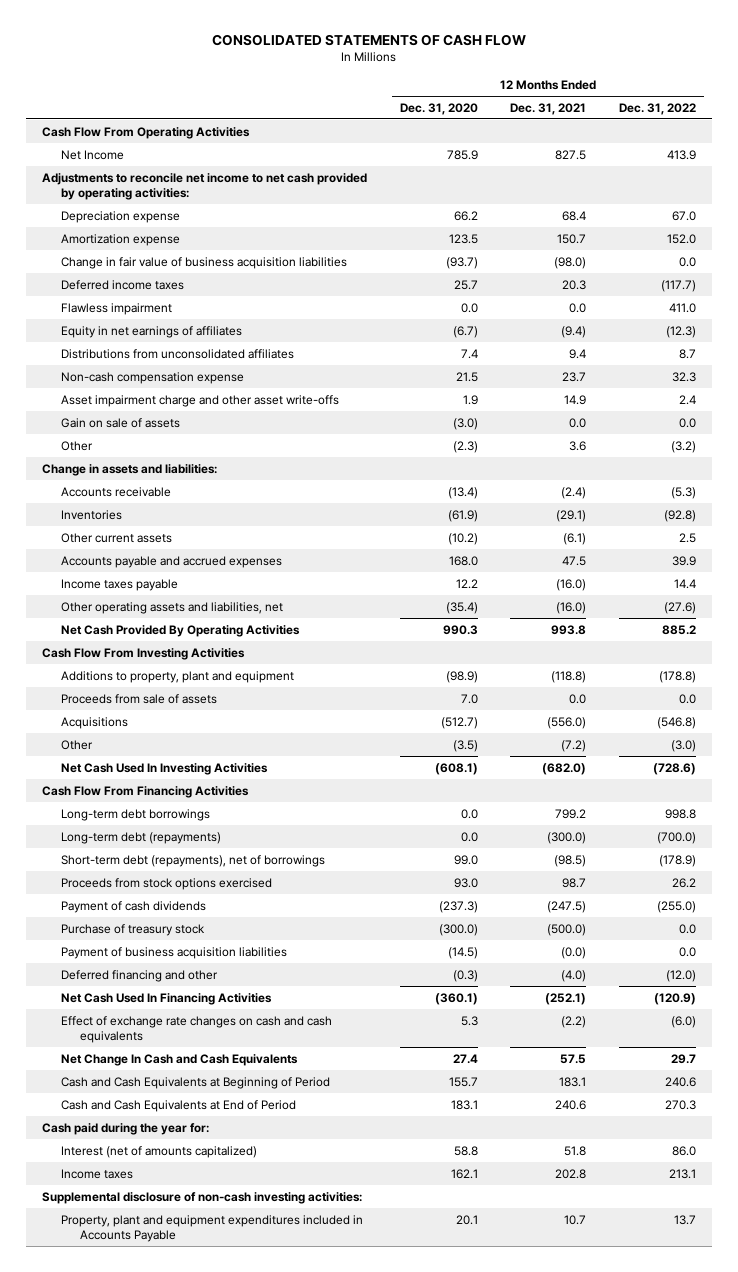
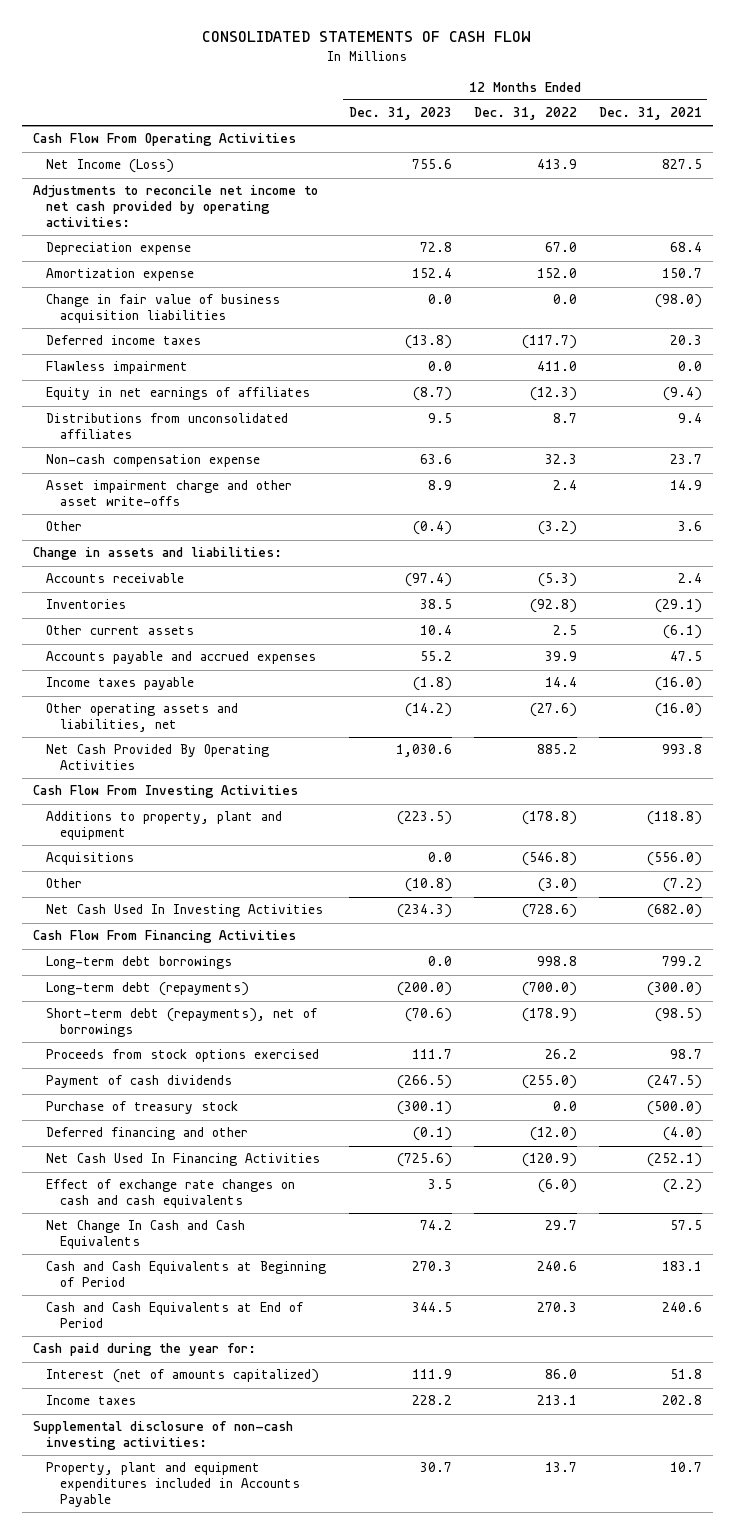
- | 12 Months Ended Dec. 31, 2020 | 12 Months Ended Dec. 31, 2021 | 12 Months Ended Dec. 31, 2022
+ | 12 Months Ended Dec. 31, 2023 | 12 Months Ended Dec. 31, 2022 | 12 Months Ended Dec. 31, 2021
- Net Income | 785.9 | 827.5 | 413.9
+ Net Income (Loss) | 755.6 | 413.9 | 827.5
- Gain on sale of assets | (3.0) | 0.0 | 0.0
- Accounts receivable | (13.4) | (2.4) | (5.3)
+ Accounts receivable | (97.4) | (5.3) | 2.4
- Proceeds from sale of assets | 7.0 | 0.0 | 0.0
- Payment of business acquisition liabilities | (14.5) | (0.0) | 0.0

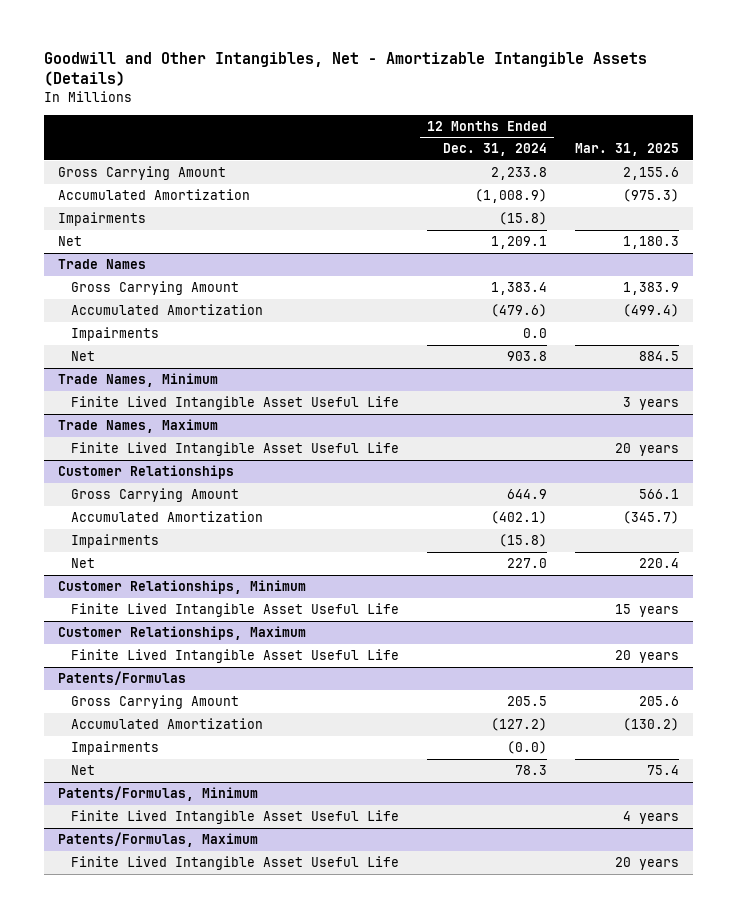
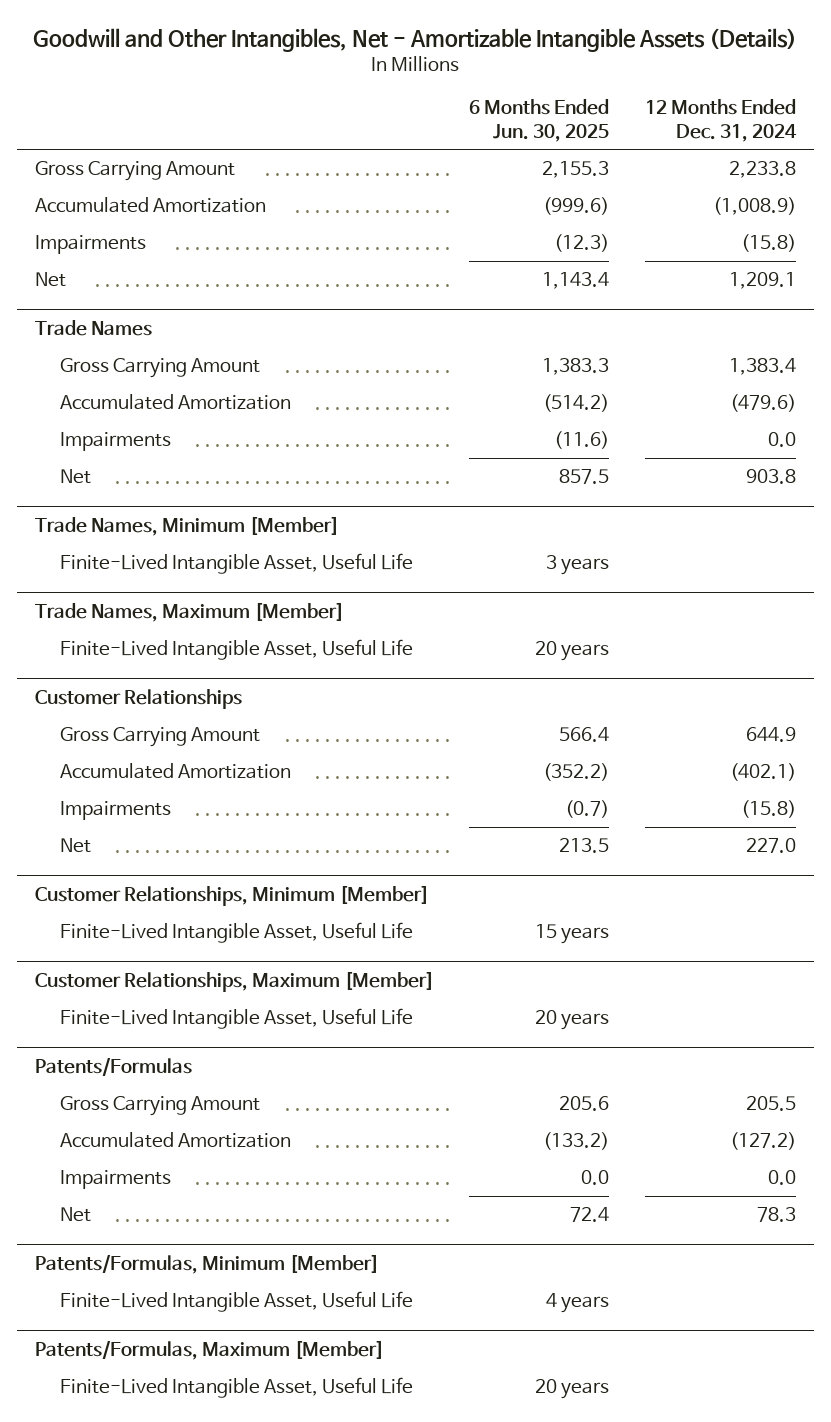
- | 12 Months Ended Dec. 31, 2024 | Mar. 31, 2025
+ | 6 Months Ended Jun. 30, 2025 | 12 Months Ended Dec. 31, 2024
- Trade Names, Minimum
- Finite Lived Intangible Asset Useful Life | | 3 years
- Trade Names, Maximum
- Finite Lived Intangible Asset Useful Life | | 20 years
+ Trade Names, Minimum [Member]
+ Finite-Lived Intangible Asset, Useful Life | 3 years |
+ Trade Names, Maximum [Member]
+ Finite-Lived Intangible Asset, Useful Life | 20 years |
- Customer Relationships, Minimum
- Finite Lived Intangible Asset Useful Life | | 15 years
- Customer Relationships, Maximum
- Finite Lived Intangible Asset Useful Life | | 20 years
+ Customer Relationships, Minimum [Member]
+ Finite-Lived Intangible Asset, Useful Life | 15 years |
+ Customer Relationships, Maximum [Member]
+ Finite-Lived Intangible Asset, Useful Life | 20 years |
@ Patents/Formulas
- Impairments | (0.0) |
+ Impairments | 0.0 | 0.0
- Patents/Formulas, Minimum
- Finite Lived Intangible Asset Useful Life | | 4 years
- Patents/Formulas, Maximum
- Finite Lived Intangible Asset Useful Life | | 20 years
+ Patents/Formulas, Minimum [Member]
+ Finite-Lived Intangible Asset, Useful Life | 4 years |
+ Patents/Formulas, Maximum [Member]
+ Finite-Lived Intangible Asset, Useful Life | 20 years |

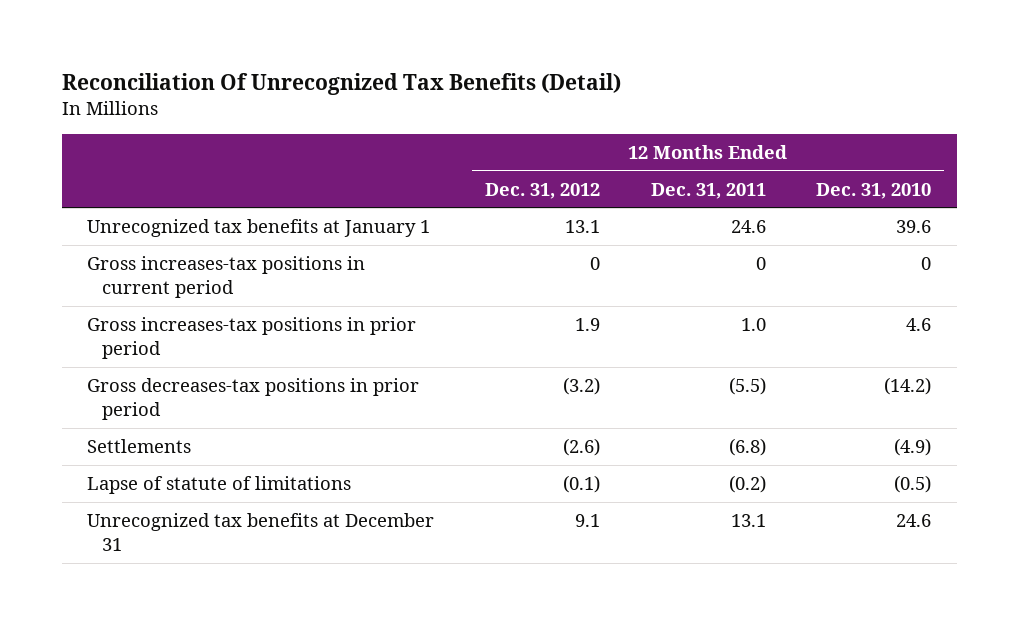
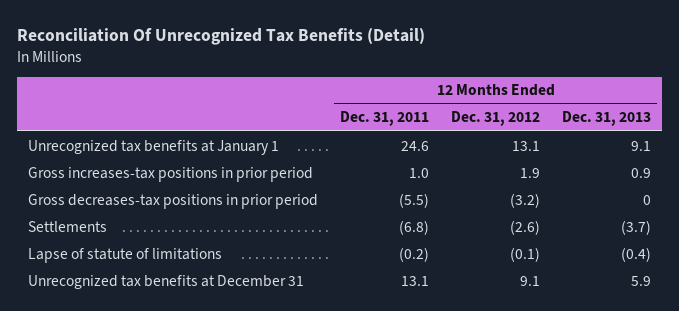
- | 12 Months Ended Dec. 31, 2012 | 12 Months Ended Dec. 31, 2011 | 12 Months Ended Dec. 31, 2010
+ | 12 Months Ended Dec. 31, 2011 | 12 Months Ended Dec. 31, 2012 | 12 Months Ended Dec. 31, 2013
- Gross increases-tax positions in current period | 0 | 0 | 0

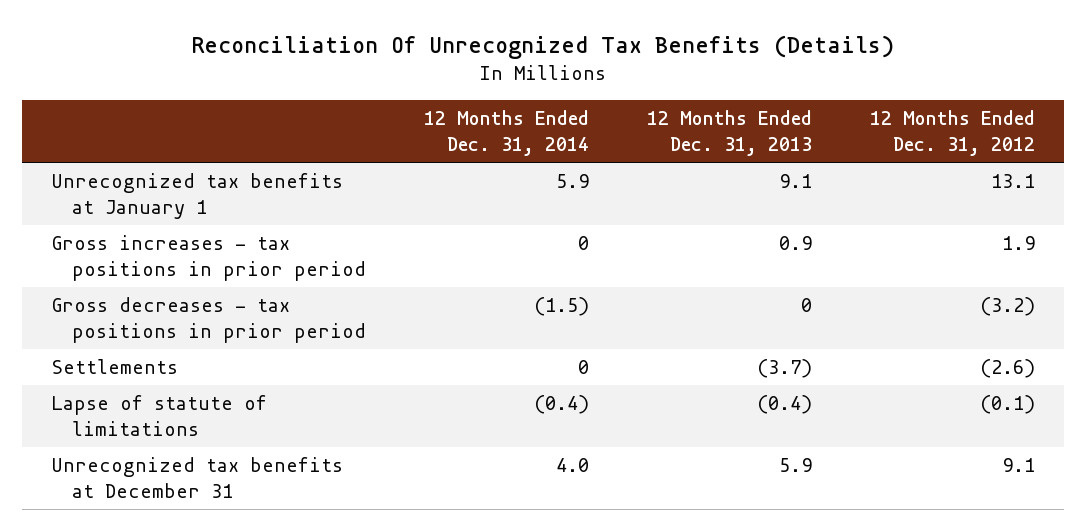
- Reconciliation Of Unrecognized Tax Benefits (Detail)
+ Reconciliation Of Unrecognized Tax Benefits (Details)
- | 12 Months Ended Dec. 31, 2011 | 12 Months Ended Dec. 31, 2012 | 12 Months Ended Dec. 31, 2013
+ | 12 Months Ended Dec. 31, 2014 | 12 Months Ended Dec. 31, 2013 | 12 Months Ended Dec. 31, 2012
- Gross increases-tax positions in prior period | 1.0 | 1.9 | 0.9
- Gross decreases-tax positions in prior period | (5.5) | (3.2) | 0
+ Gross increases - tax positions in prior period | 0 | 0.9 | 1.9
+ Gross decreases - tax positions in prior period | (1.5) | 0 | (3.2)

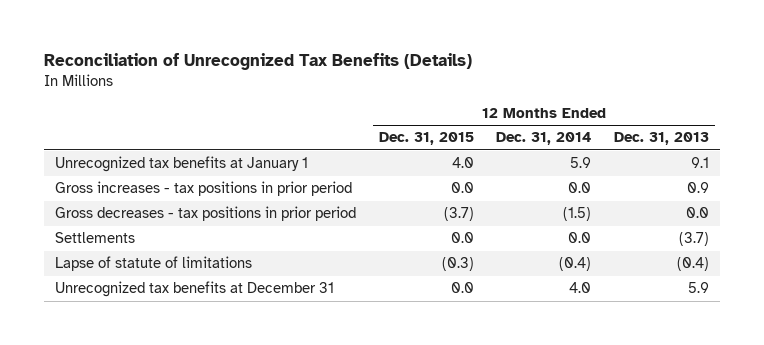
- Reconciliation Of Unrecognized Tax Benefits (Details)
+ Reconciliation of Unrecognized Tax Benefits (Details)
- | 12 Months Ended Dec. 31, 2014 | 12 Months Ended Dec. 31, 2013 | 12 Months Ended Dec. 31, 2012
+ | 12 Months Ended Dec. 31, 2015 | 12 Months Ended Dec. 31, 2014 | 12 Months Ended Dec. 31, 2013
- Gross increases - tax positions in prior period | 0 | 0.9 | 1.9
- Gross decreases - tax positions in prior period | (1.5) | 0 | (3.2)
- Settlements | 0 | (3.7) | (2.6)
+ Gross increases - tax positions in prior period | 0.0 | 0.0 | 0.9
+ Gross decreases - tax positions in prior period | (3.7) | (1.5) | 0.0
+ Settlements | 0.0 | 0.0 | (3.7)

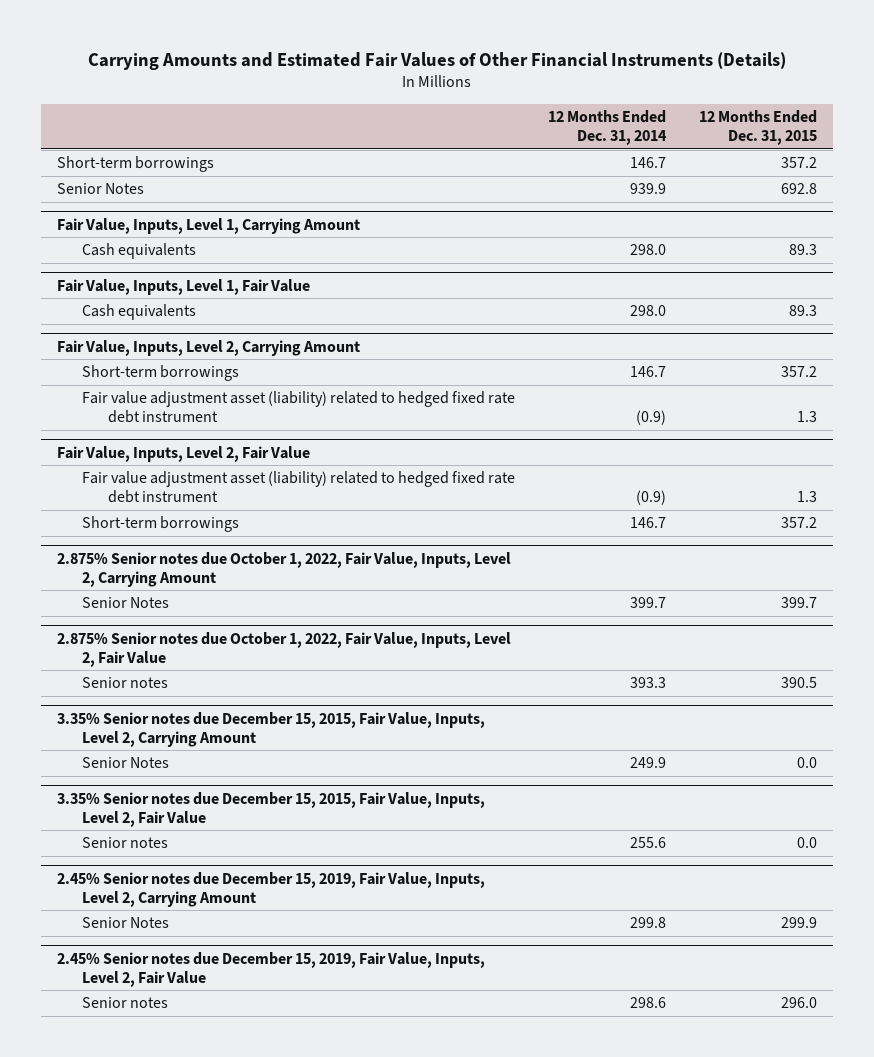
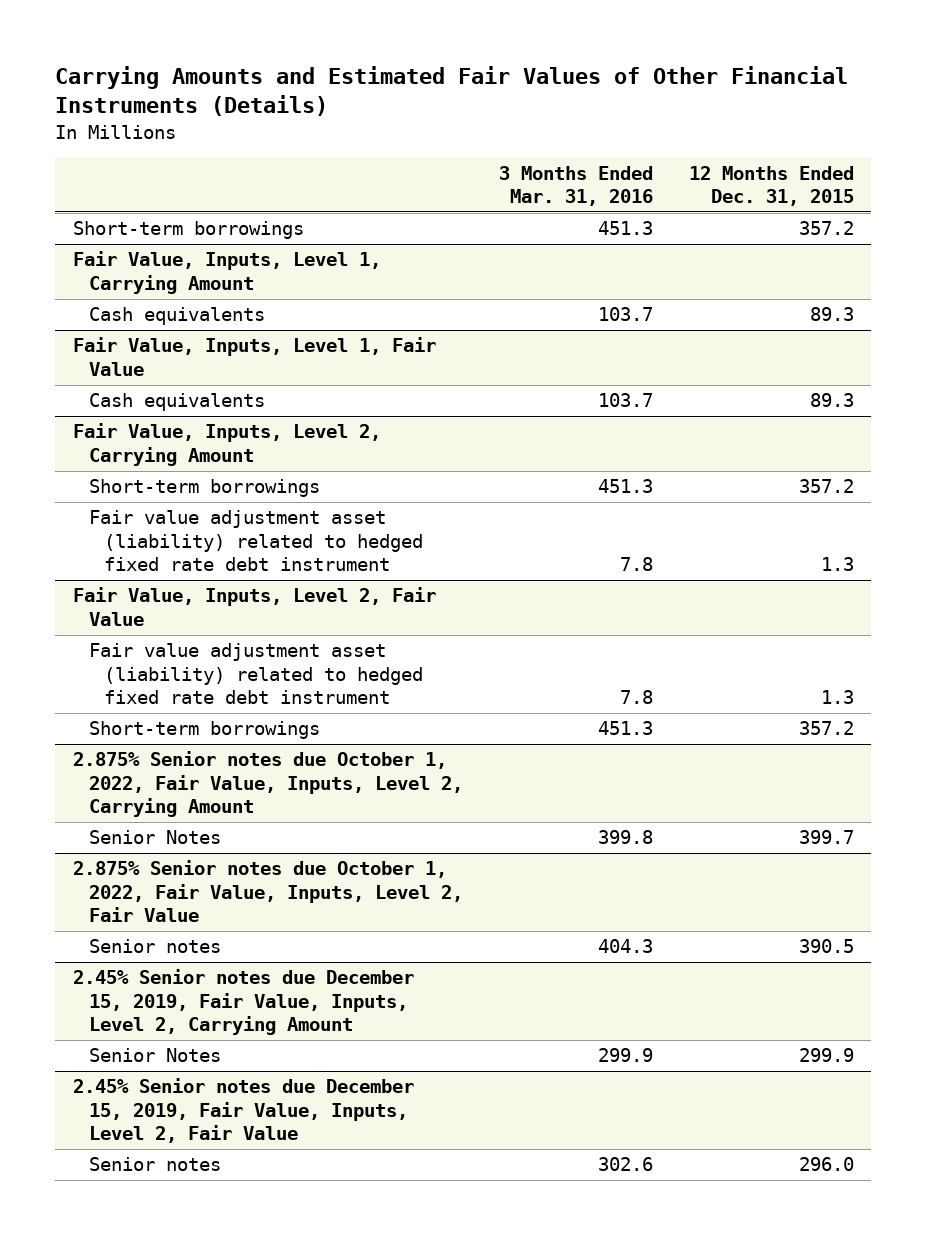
- | 12 Months Ended Dec. 31, 2014 | 12 Months Ended Dec. 31, 2015
+ | 3 Months Ended Mar. 31, 2016 | 12 Months Ended Dec. 31, 2015
- Senior Notes | 939.9 | 692.8
- 3.35% Senior notes due December 15, 2015, Fair Value, Inputs, Level 2, Carrying Amount
- Senior Notes | 249.9 | 0.0
- 3.35% Senior notes due December 15, 2015, Fair Value, Inputs, Level 2, Fair Value
- Senior notes | 255.6 | 0.0

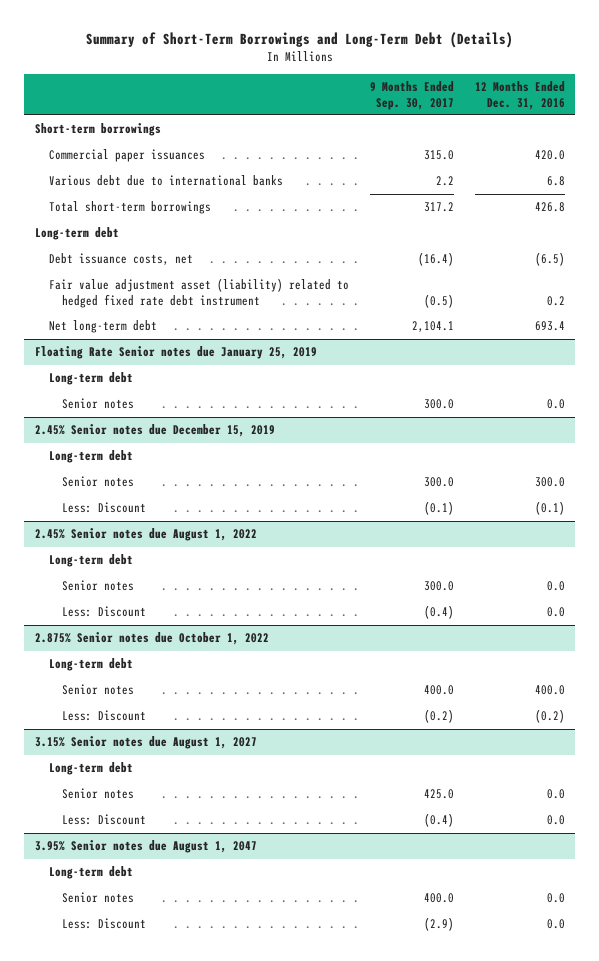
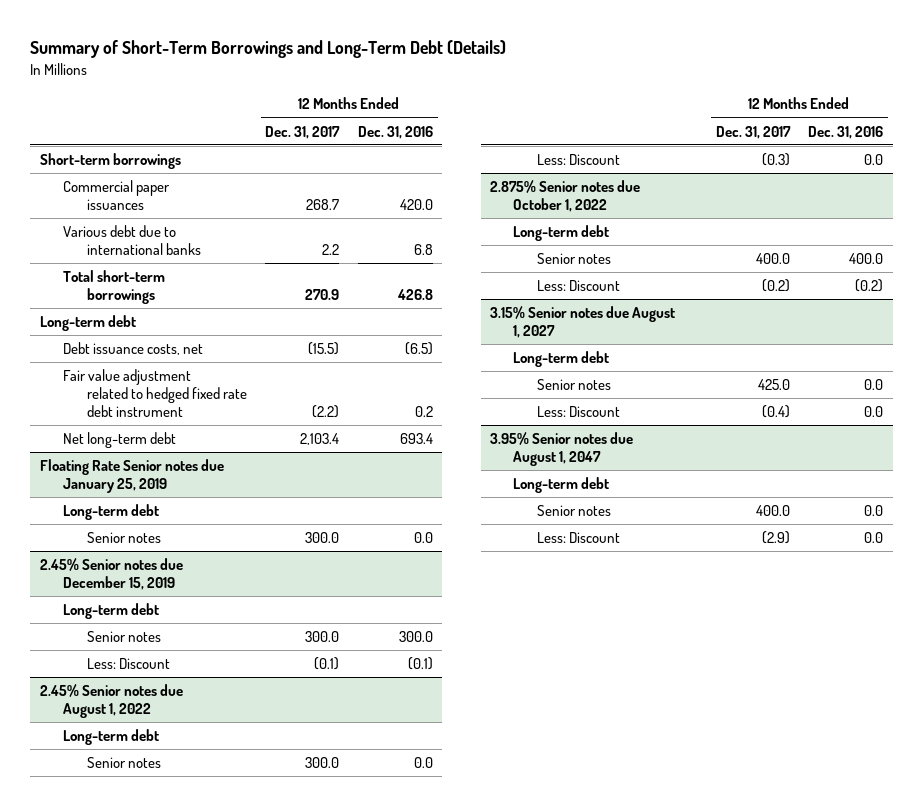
- | 9 Months Ended Sep. 30, 2017 | 12 Months Ended Dec. 31, 2016
+ | 12 Months Ended Dec. 31, 2017 | 12 Months Ended Dec. 31, 2016
- Fair value adjustment asset (liability) related to hedged fixed rate debt instrument | (0.5) | 0.2
+ Fair value adjustment related to hedged fixed rate debt instrument | (2.2) | 0.2

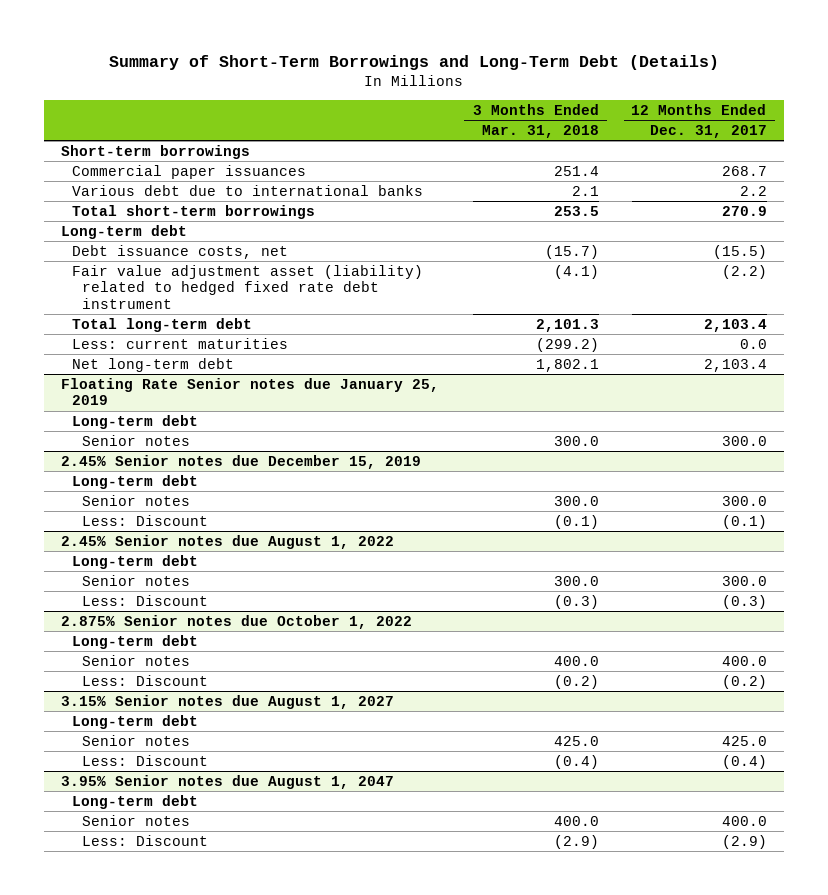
- | 12 Months Ended Dec. 31, 2017 | 12 Months Ended Dec. 31, 2016
+ | 3 Months Ended Mar. 31, 2018 | 12 Months Ended Dec. 31, 2017
- Fair value adjustment related to hedged fixed rate debt instrument | (2.2) | 0.2
+ Fair value adjustment asset (liability) related to hedged fixed rate debt instrument | (4.1) | (2.2)
+ Total long-term debt | 2,101.3 | 2,103.4
+ Less: current maturities | (299.2) | 0.0

